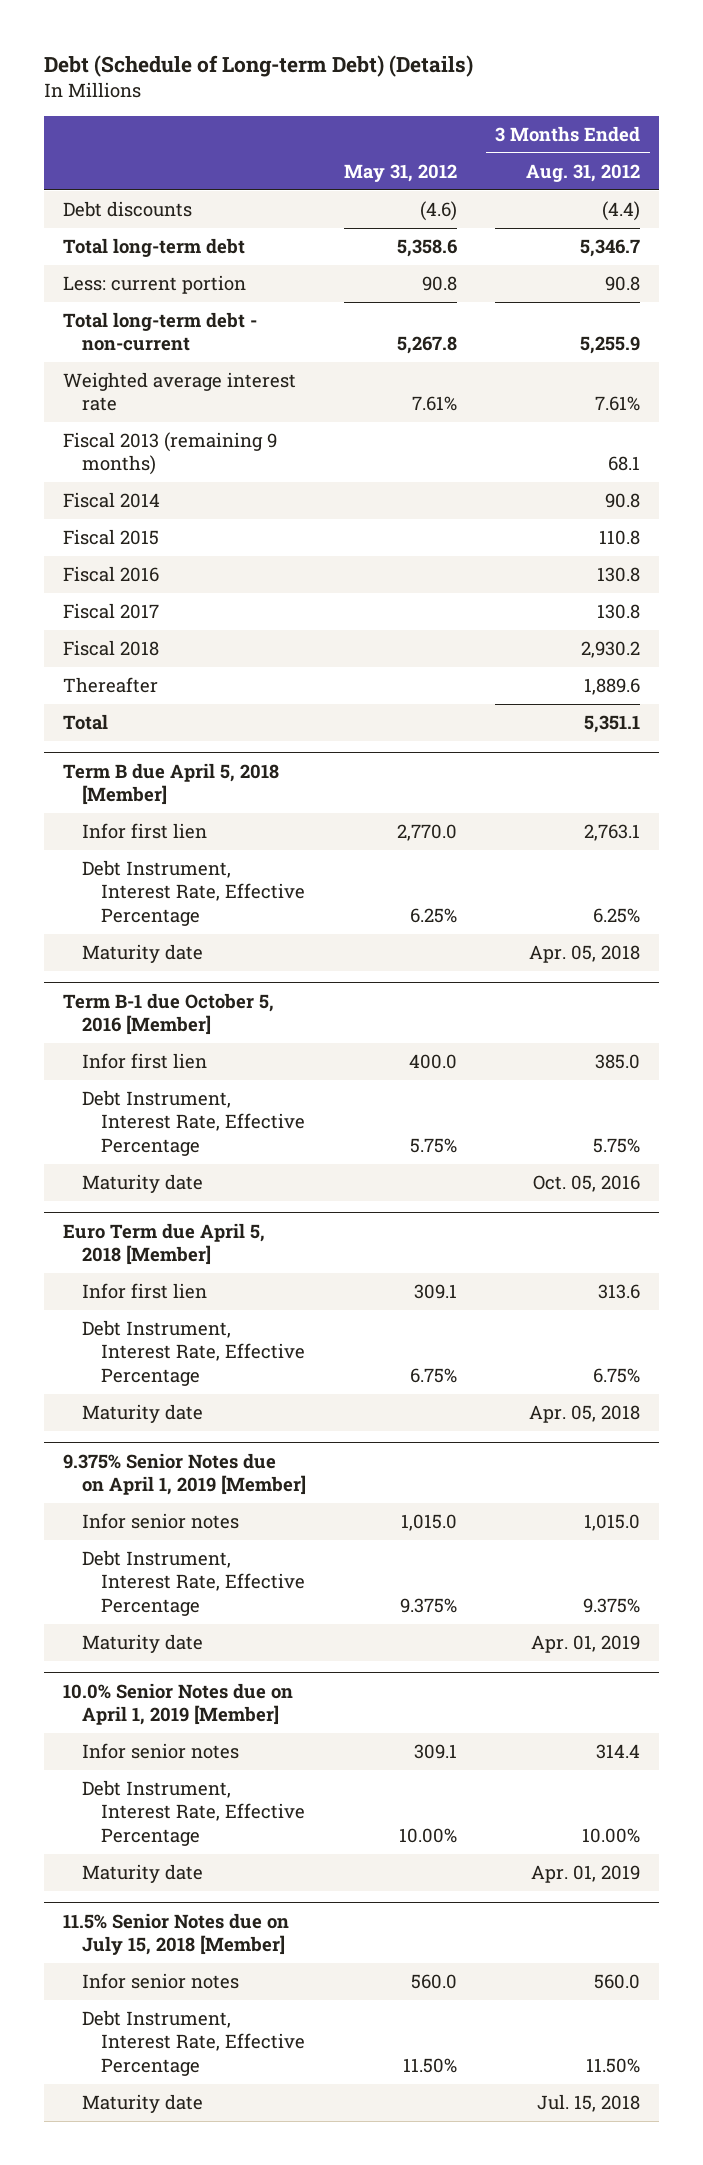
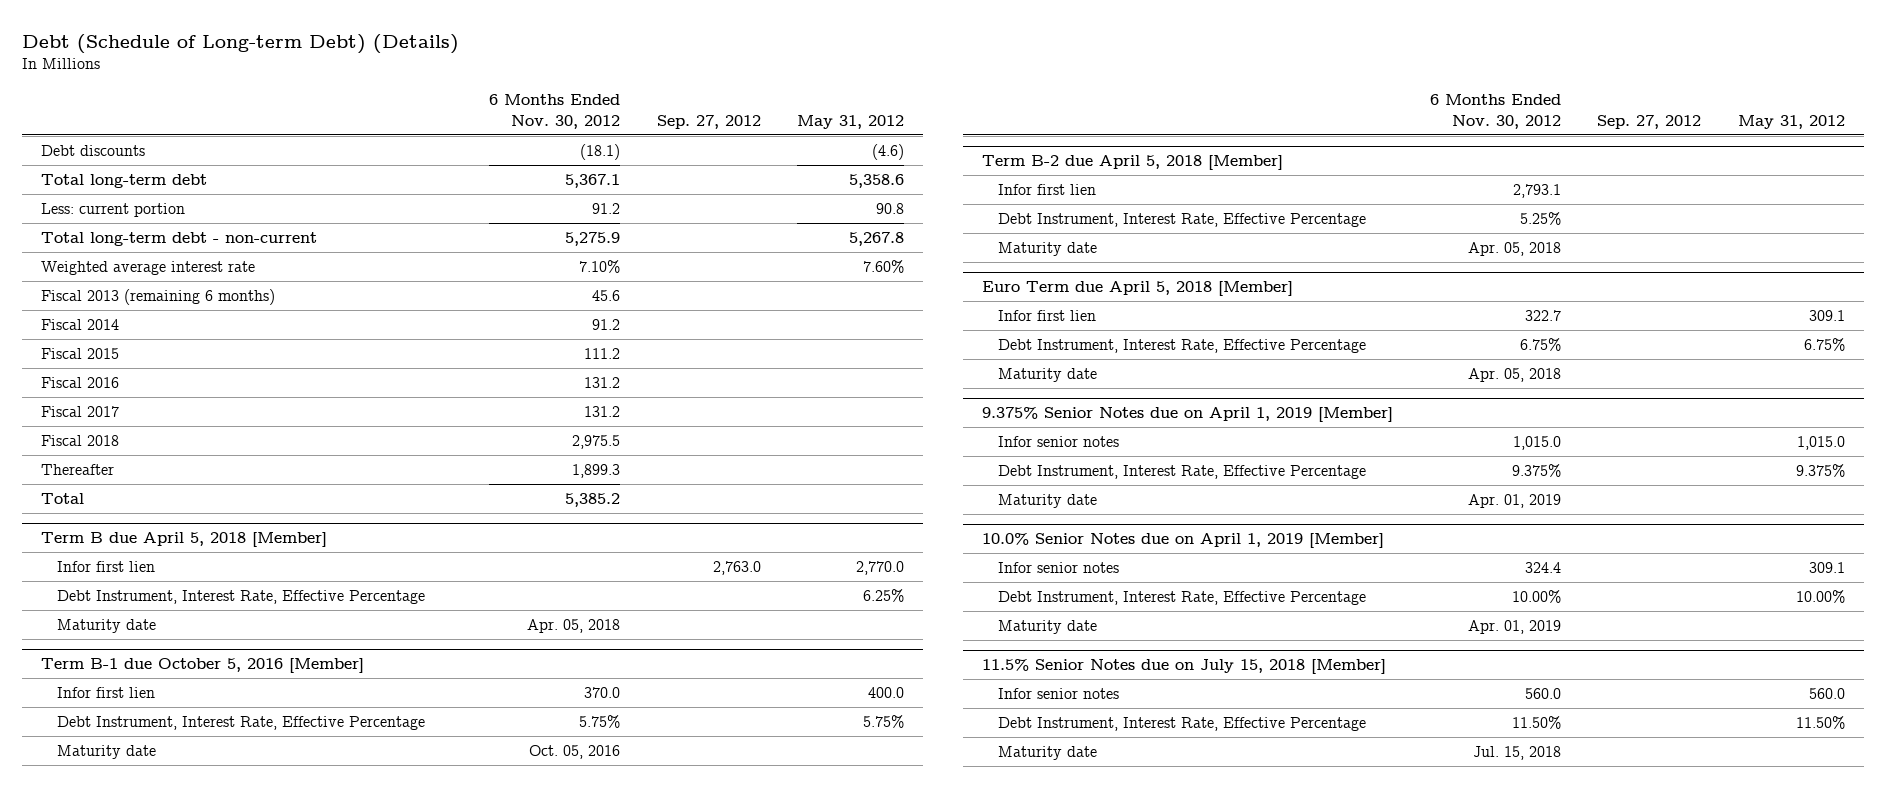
- | May 31, 2012 | 3 Months Ended Aug. 31, 2012
+ | 6 Months Ended Nov. 30, 2012 | Sep. 27, 2012 | May 31, 2012
- Weighted average interest rate | 7.61% | 7.61%
- Fiscal 2013 (remaining 9 months) | | 68.1
+ Weighted average interest rate | 7.10% | | 7.60%
+ Fiscal 2013 (remaining 6 months) | 45.6 | |
+ Term B-2 due April 5, 2018 [Member]
+ Infor first lien | 2,793.1 | |
+ Debt Instrument, Interest Rate, Effective Percentage | 5.25% | |
+ Maturity date | Apr. 05, 2018 | |

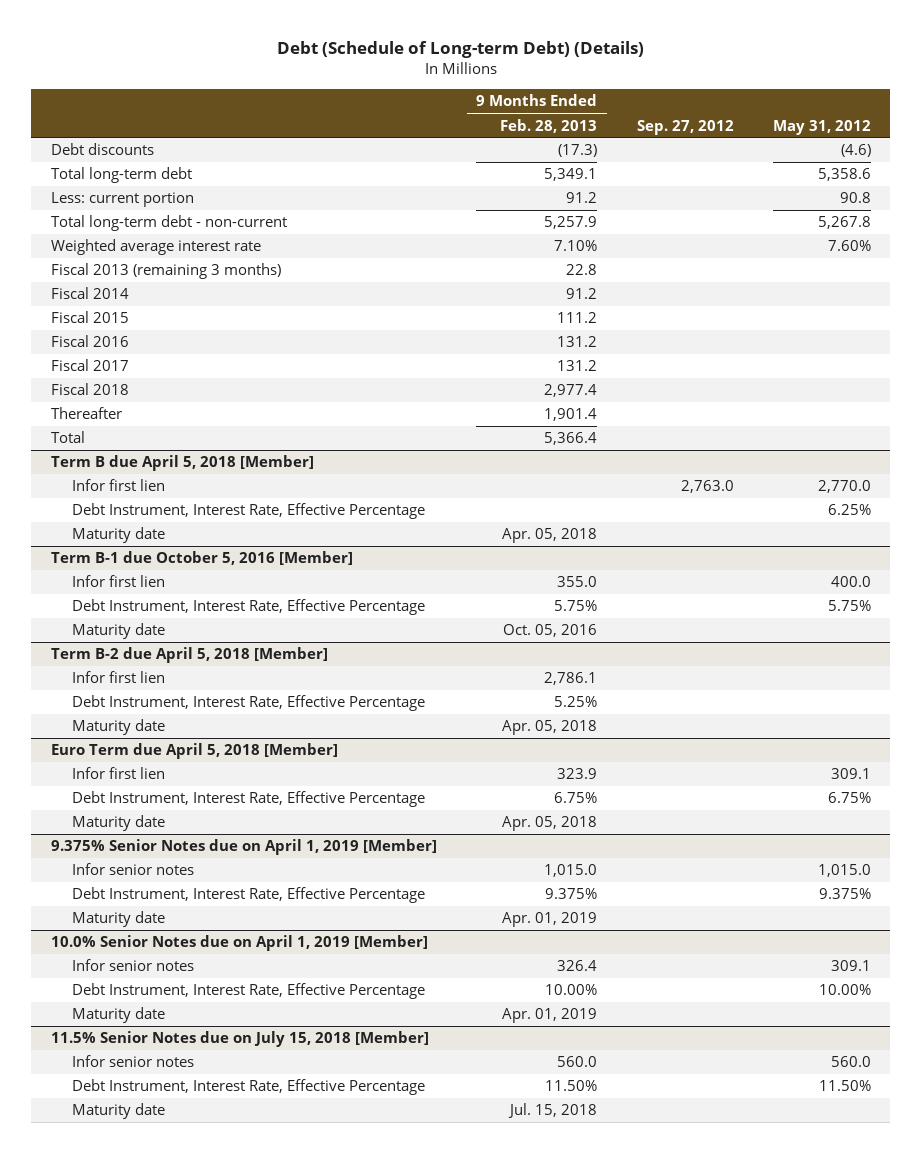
- | 6 Months Ended Nov. 30, 2012 | Sep. 27, 2012 | May 31, 2012
+ | 9 Months Ended Feb. 28, 2013 | Sep. 27, 2012 | May 31, 2012
- Fiscal 2013 (remaining 6 months) | 45.6 | |
+ Fiscal 2013 (remaining 3 months) | 22.8 | |

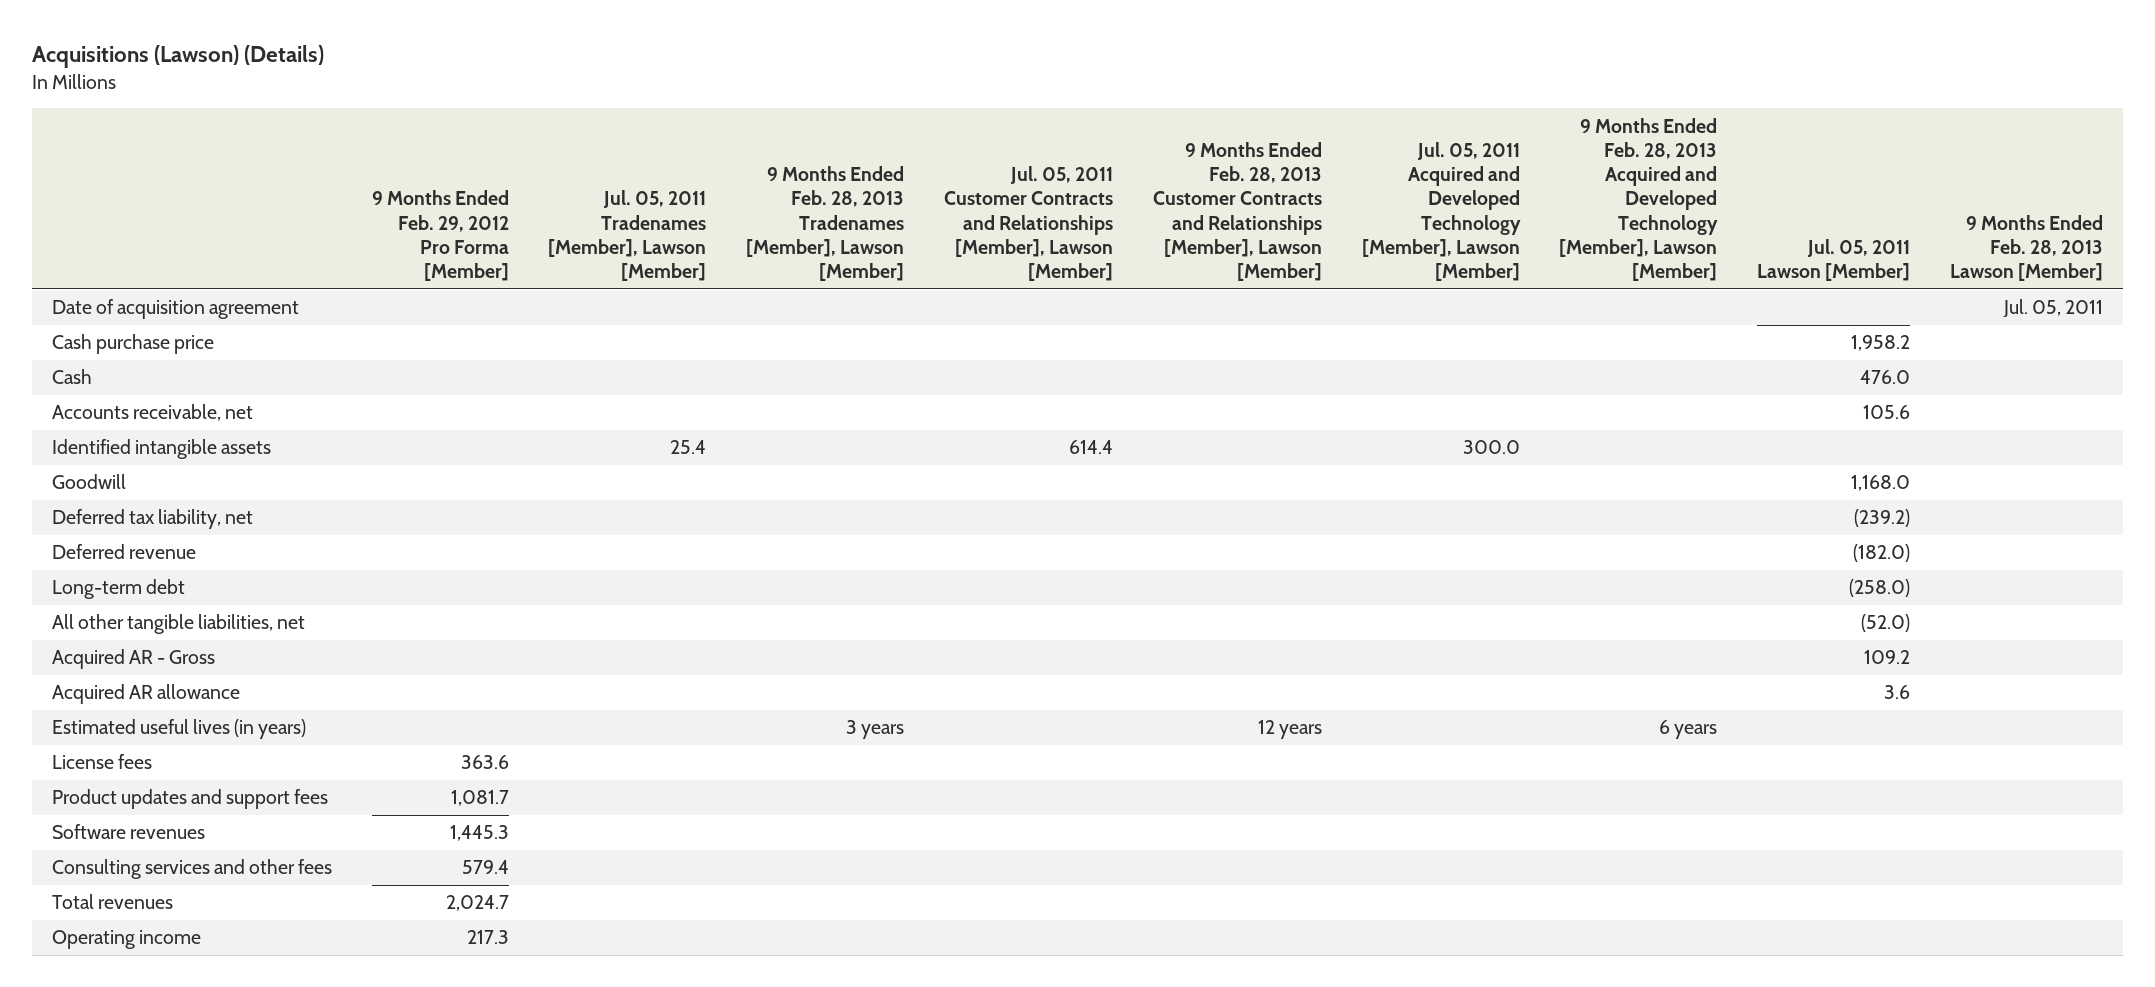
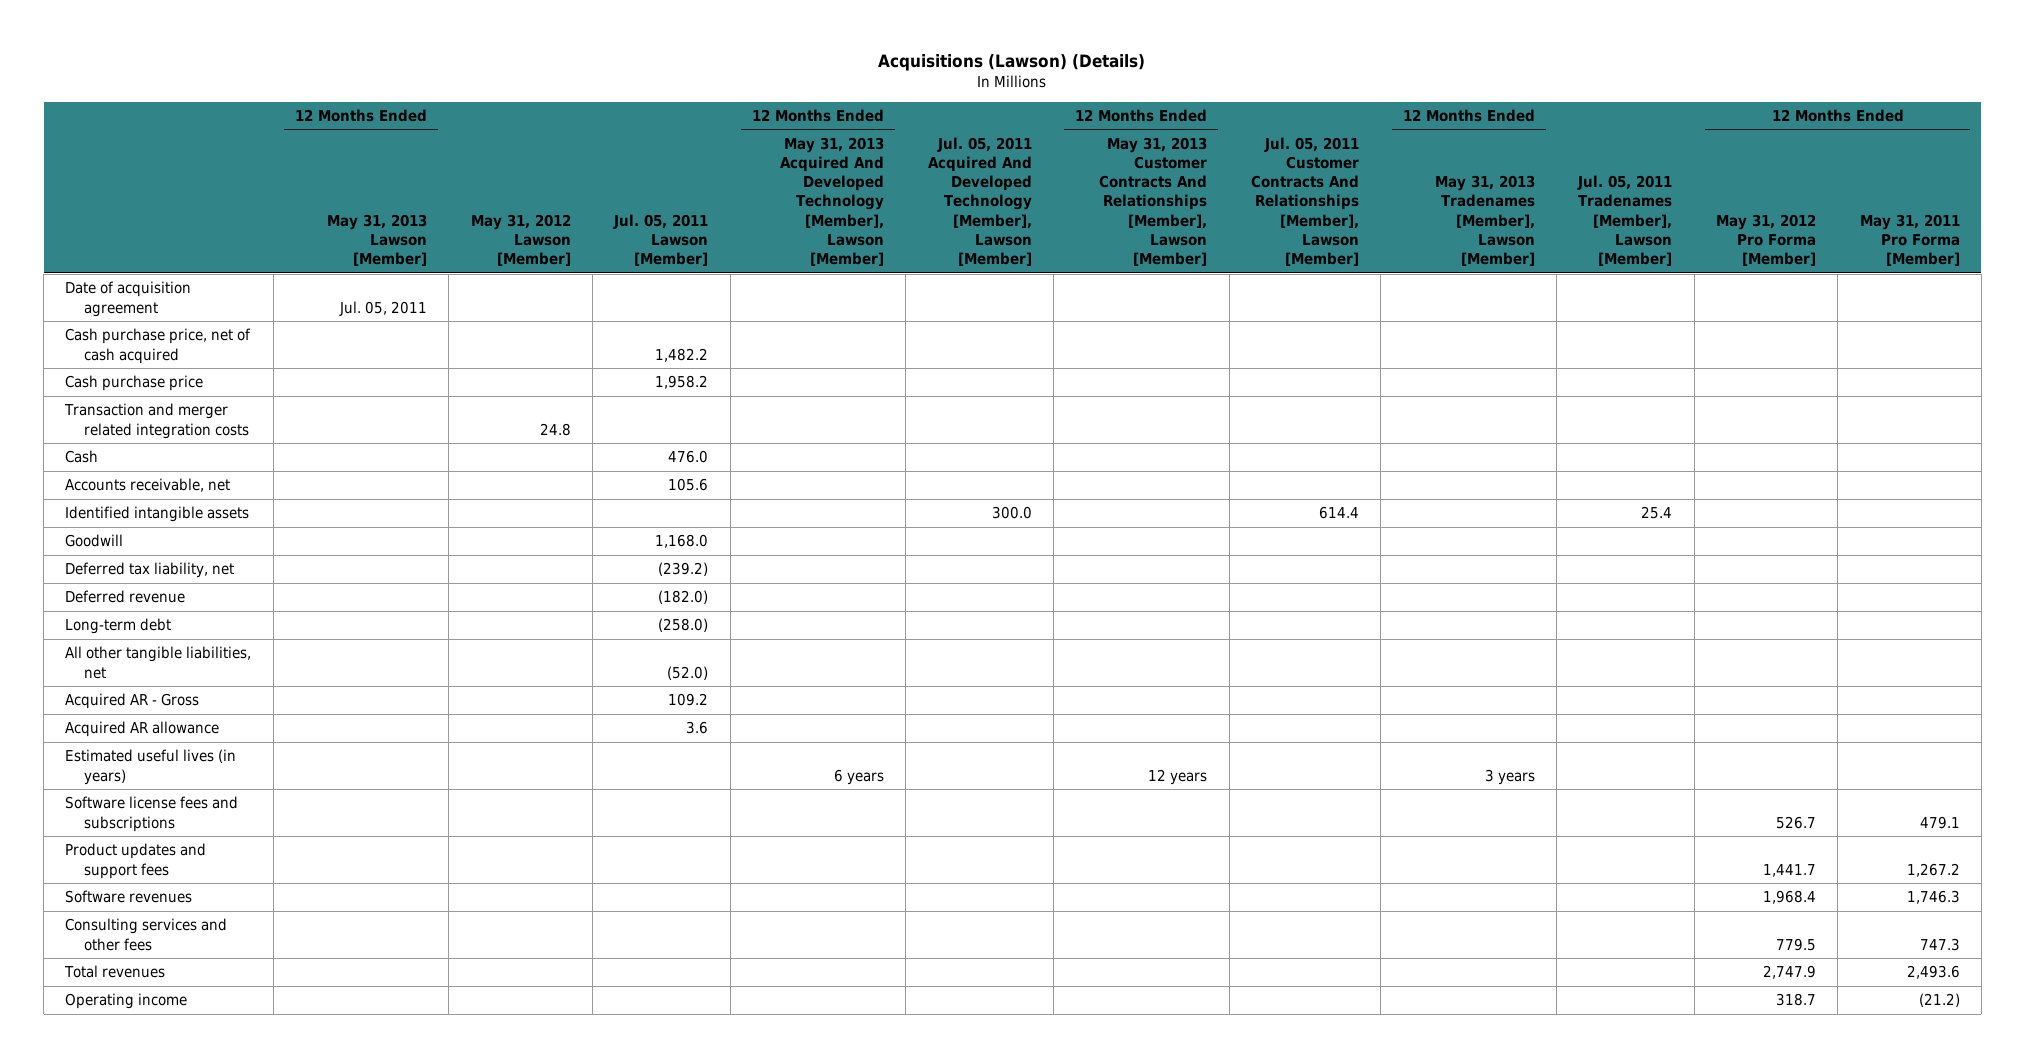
- | 9 Months Ended Feb. 29, 2012 Pro Forma [Member] | Jul. 05, 2011 Tradenames [Member], Lawson [Member] | 9 Months Ended Feb. 28, 2013 Tradenames [Member], Lawson [Member] | Jul. 05, 2011 Customer Contracts and Relationships [Member], Lawson [Member] | 9 Months Ended Feb. 28, 2013 Customer Contracts and Relationships [Member], Lawson [Member] | Jul. 05, 2011 Acquired and Developed Technology [Member], Lawson [Member] | 9 Months Ended Feb. 28, 2013 Acquired and Developed Technology [Member], Lawson [Member] | Jul. 05, 2011 Lawson [Member] | 9 Months Ended Feb. 28, 2013 Lawson [Member]
+ | 12 Months Ended May 31, 2013 Lawson [Member] | May 31, 2012 Lawson [Member] | Jul. 05, 2011 Lawson [Member] | 12 Months Ended May 31, 2013 Acquired And Developed Technology [Member], Lawson [Member] | Jul. 05, 2011 Acquired And Developed Technology [Member], Lawson [Member] | 12 Months Ended May 31, 2013 Customer Contracts And Relationships [Member], Lawson [Member] | Jul. 05, 2011 Customer Contracts And Relationships [Member], Lawson [Member] | 12 Months Ended May 31, 2013 Tradenames [Member], Lawson [Member] | Jul. 05, 2011 Tradenames [Member], Lawson [Member] | 12 Months Ended May 31, 2012 Pro Forma [Member] | 12 Months Ended May 31, 2011 Pro Forma [Member]
+ Cash purchase price, net of cash acquired | | | 1,482.2 | | | | | | | |
+ Transaction and merger related integration costs | | 24.8 | | | | | | | | |
- License fees | 363.6 | | | | | | | |
+ Software license fees and subscriptions | | | | | | | | | | 526.7 | 479.1

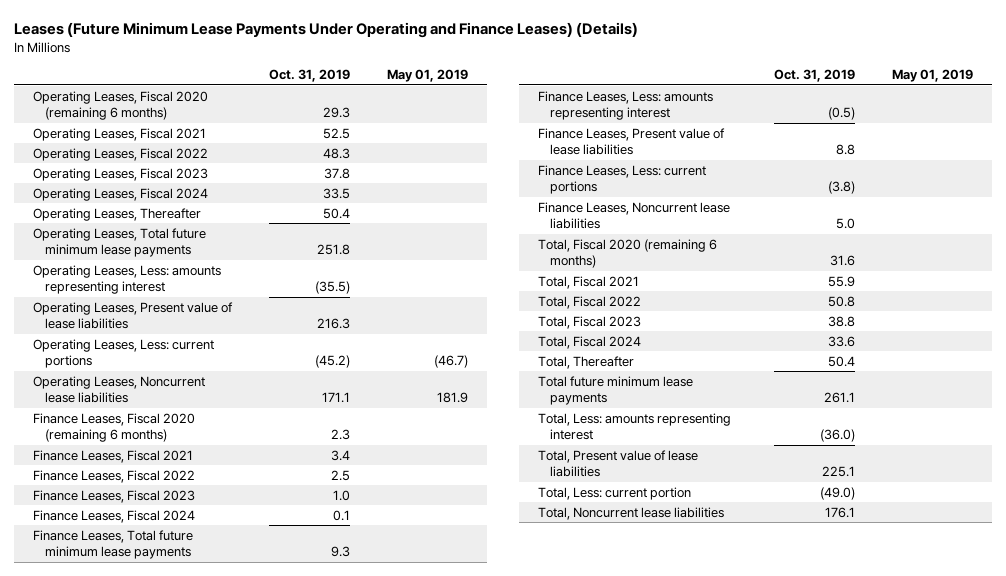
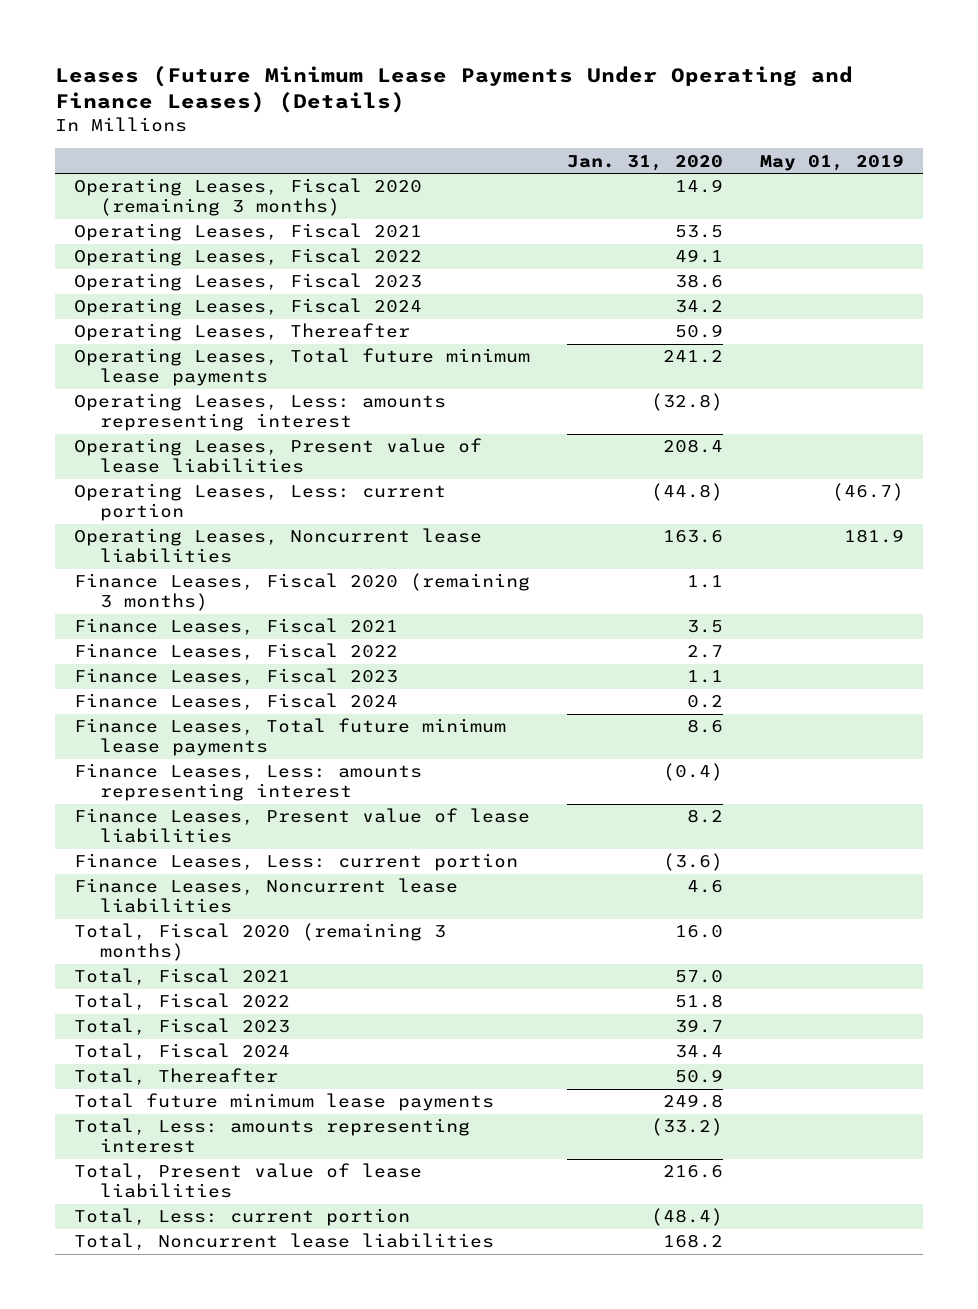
- | Oct. 31, 2019 | May 01, 2019
+ | Jan. 31, 2020 | May 01, 2019
- Operating Leases, Fiscal 2020 (remaining 6 months) | 29.3 |
+ Operating Leases, Fiscal 2020 (remaining 3 months) | 14.9 |
- Operating Leases, Less: current portions | (45.2) | (46.7)
+ Operating Leases, Less: current portion | (44.8) | (46.7)
- Finance Leases, Fiscal 2020 (remaining 6 months) | 2.3 |
+ Finance Leases, Fiscal 2020 (remaining 3 months) | 1.1 |
- Finance Leases, Less: current portions | (3.8) |
+ Finance Leases, Less: current portion | (3.6) |
- Total, Fiscal 2020 (remaining 6 months) | 31.6 |
+ Total, Fiscal 2020 (remaining 3 months) | 16.0 |

